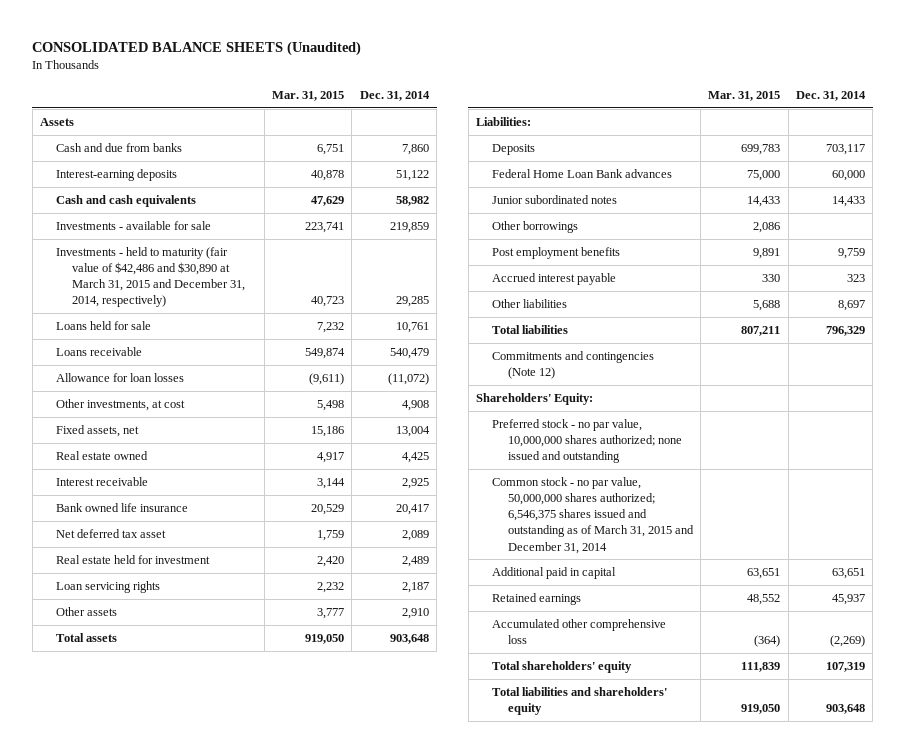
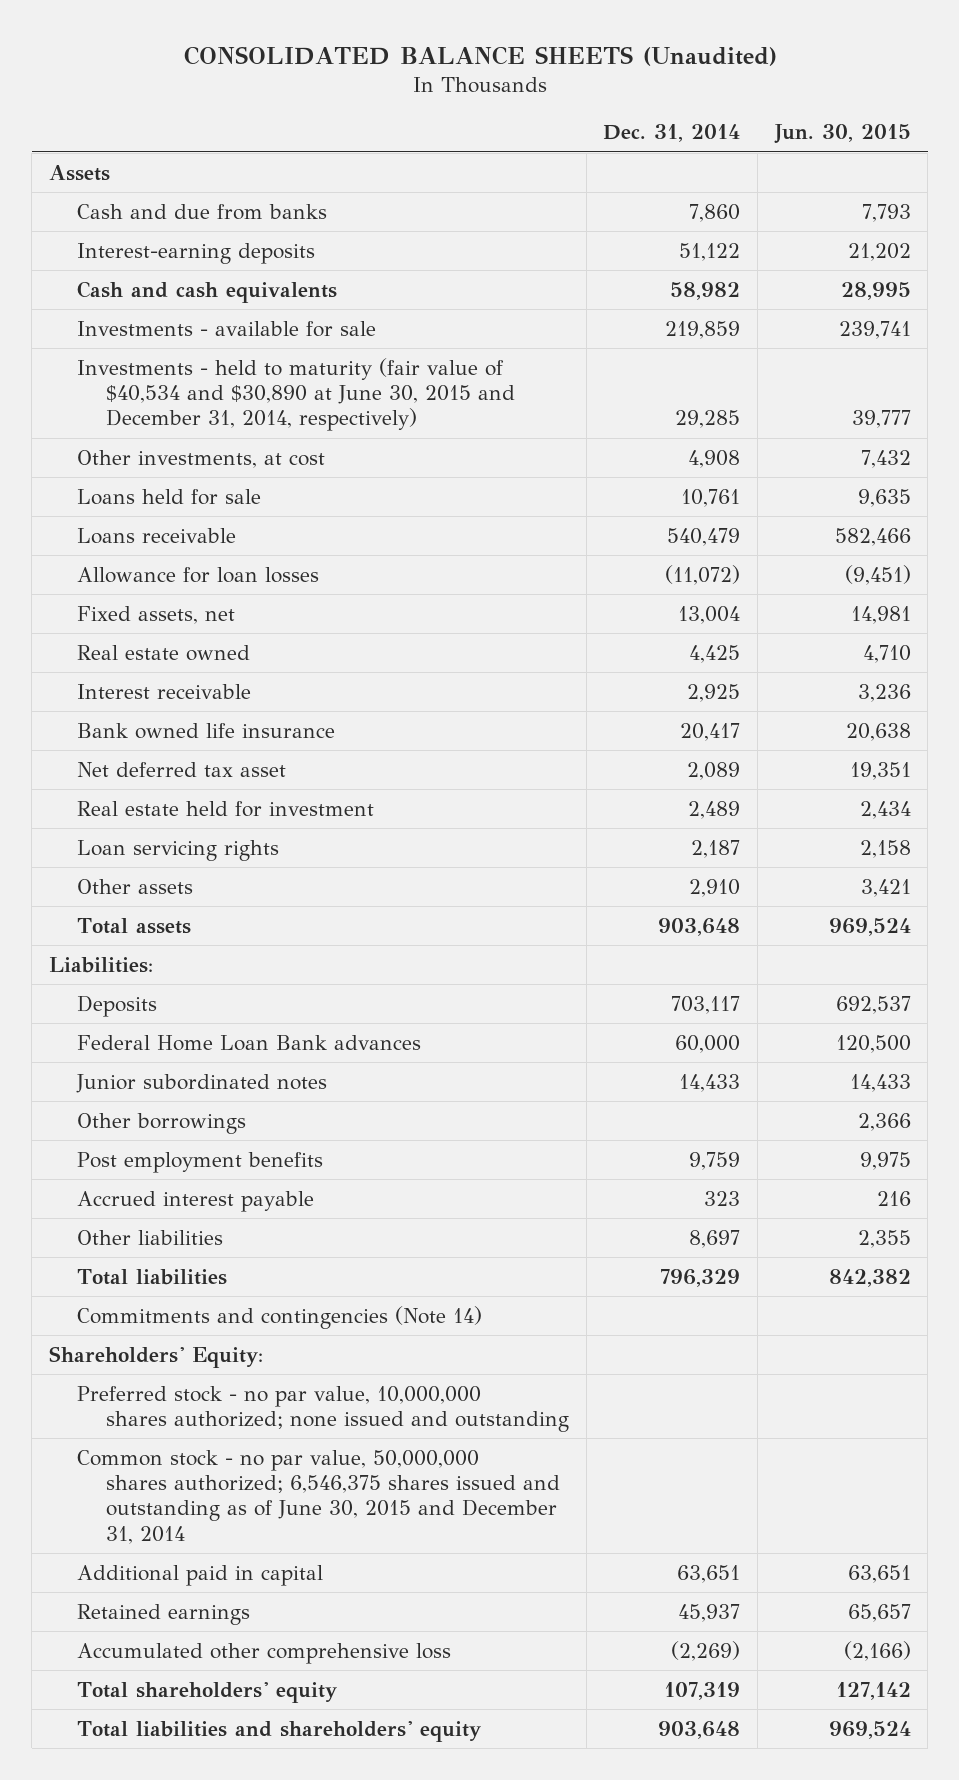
- | Mar. 31, 2015 | Dec. 31, 2014
+ | Dec. 31, 2014 | Jun. 30, 2015
- Investments - held to maturity (fair value of $42,486 and $30,890 at March 31, 2015 and December 31, 2014, respectively) | 40,723 | 29,285
+ Investments - held to maturity (fair value of $40,534 and $30,890 at June 30, 2015 and December 31, 2014, respectively) | 29,285 | 39,777
moved up: Other investments, at cost | 4,908 | 7,432
- Commitments and contingencies (Note 12)
+ Commitments and contingencies (Note 14)
- Common stock - no par value, 50,000,000 shares authorized; 6,546,375 shares issued and outstanding as of March 31, 2015 and December 31, 2014
+ Common stock - no par value, 50,000,000 shares authorized; 6,546,375 shares issued and outstanding as of June 30, 2015 and December 31, 2014

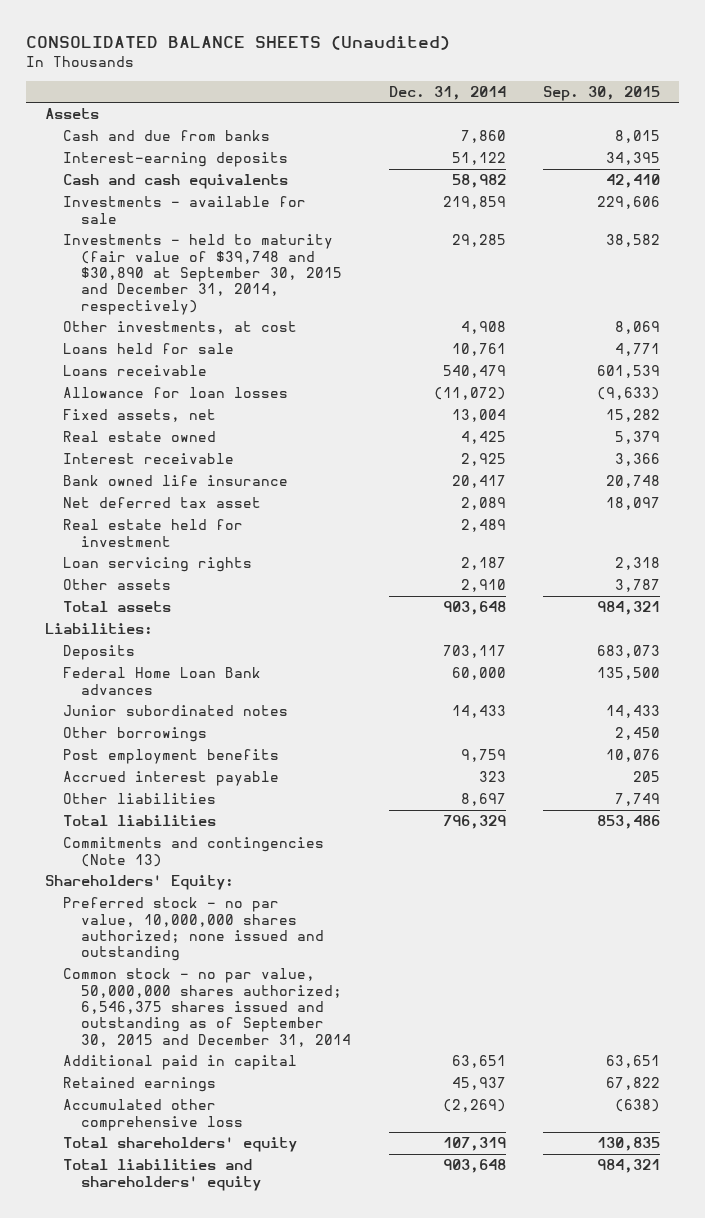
- | Dec. 31, 2014 | Jun. 30, 2015
+ | Dec. 31, 2014 | Sep. 30, 2015
- Investments - held to maturity (fair value of $40,534 and $30,890 at June 30, 2015 and December 31, 2014, respectively) | 29,285 | 39,777
+ Investments - held to maturity (fair value of $39,748 and $30,890 at September 30, 2015 and December 31, 2014, respectively) | 29,285 | 38,582
- Commitments and contingencies (Note 14)
+ Commitments and contingencies (Note 13)
- Common stock - no par value, 50,000,000 shares authorized; 6,546,375 shares issued and outstanding as of June 30, 2015 and December 31, 2014
+ Common stock - no par value, 50,000,000 shares authorized; 6,546,375 shares issued and outstanding as of September 30, 2015 and December 31, 2014

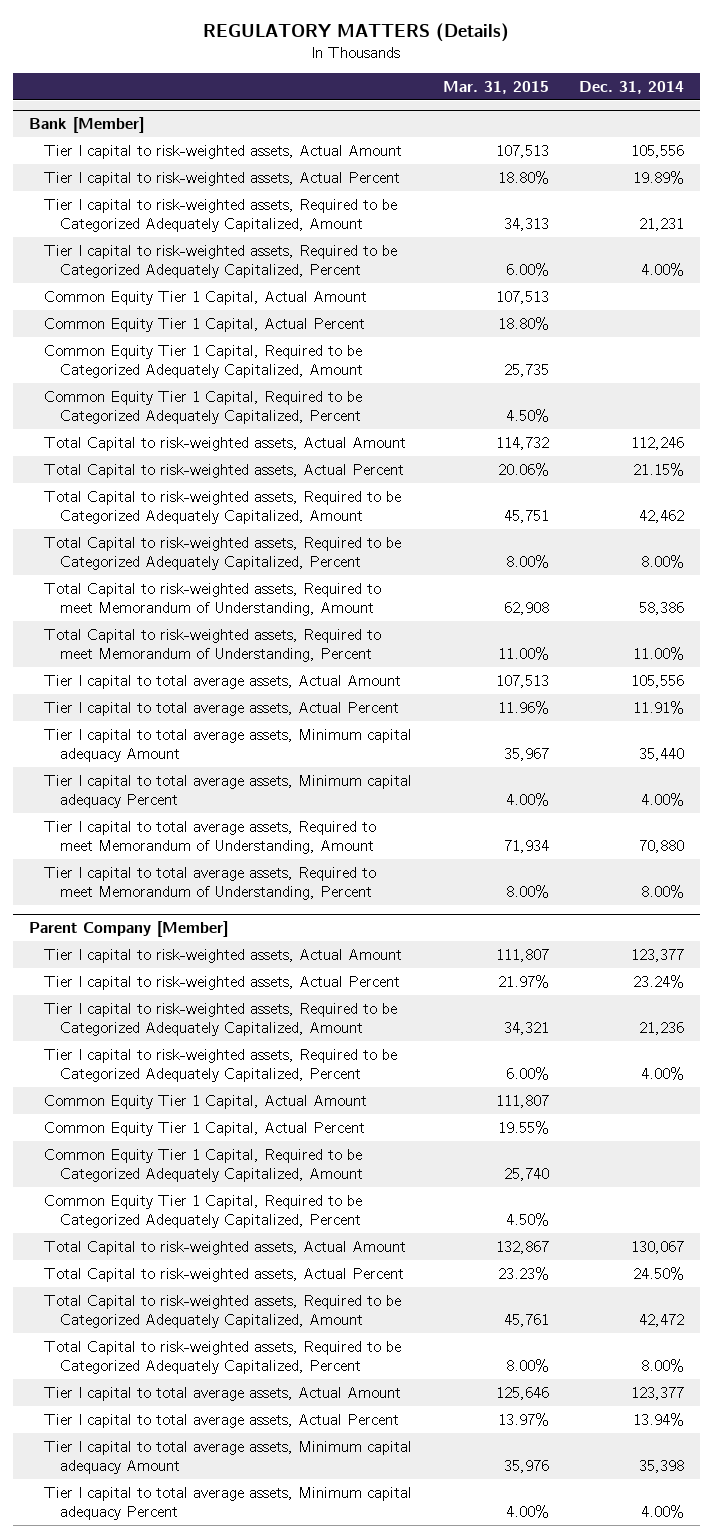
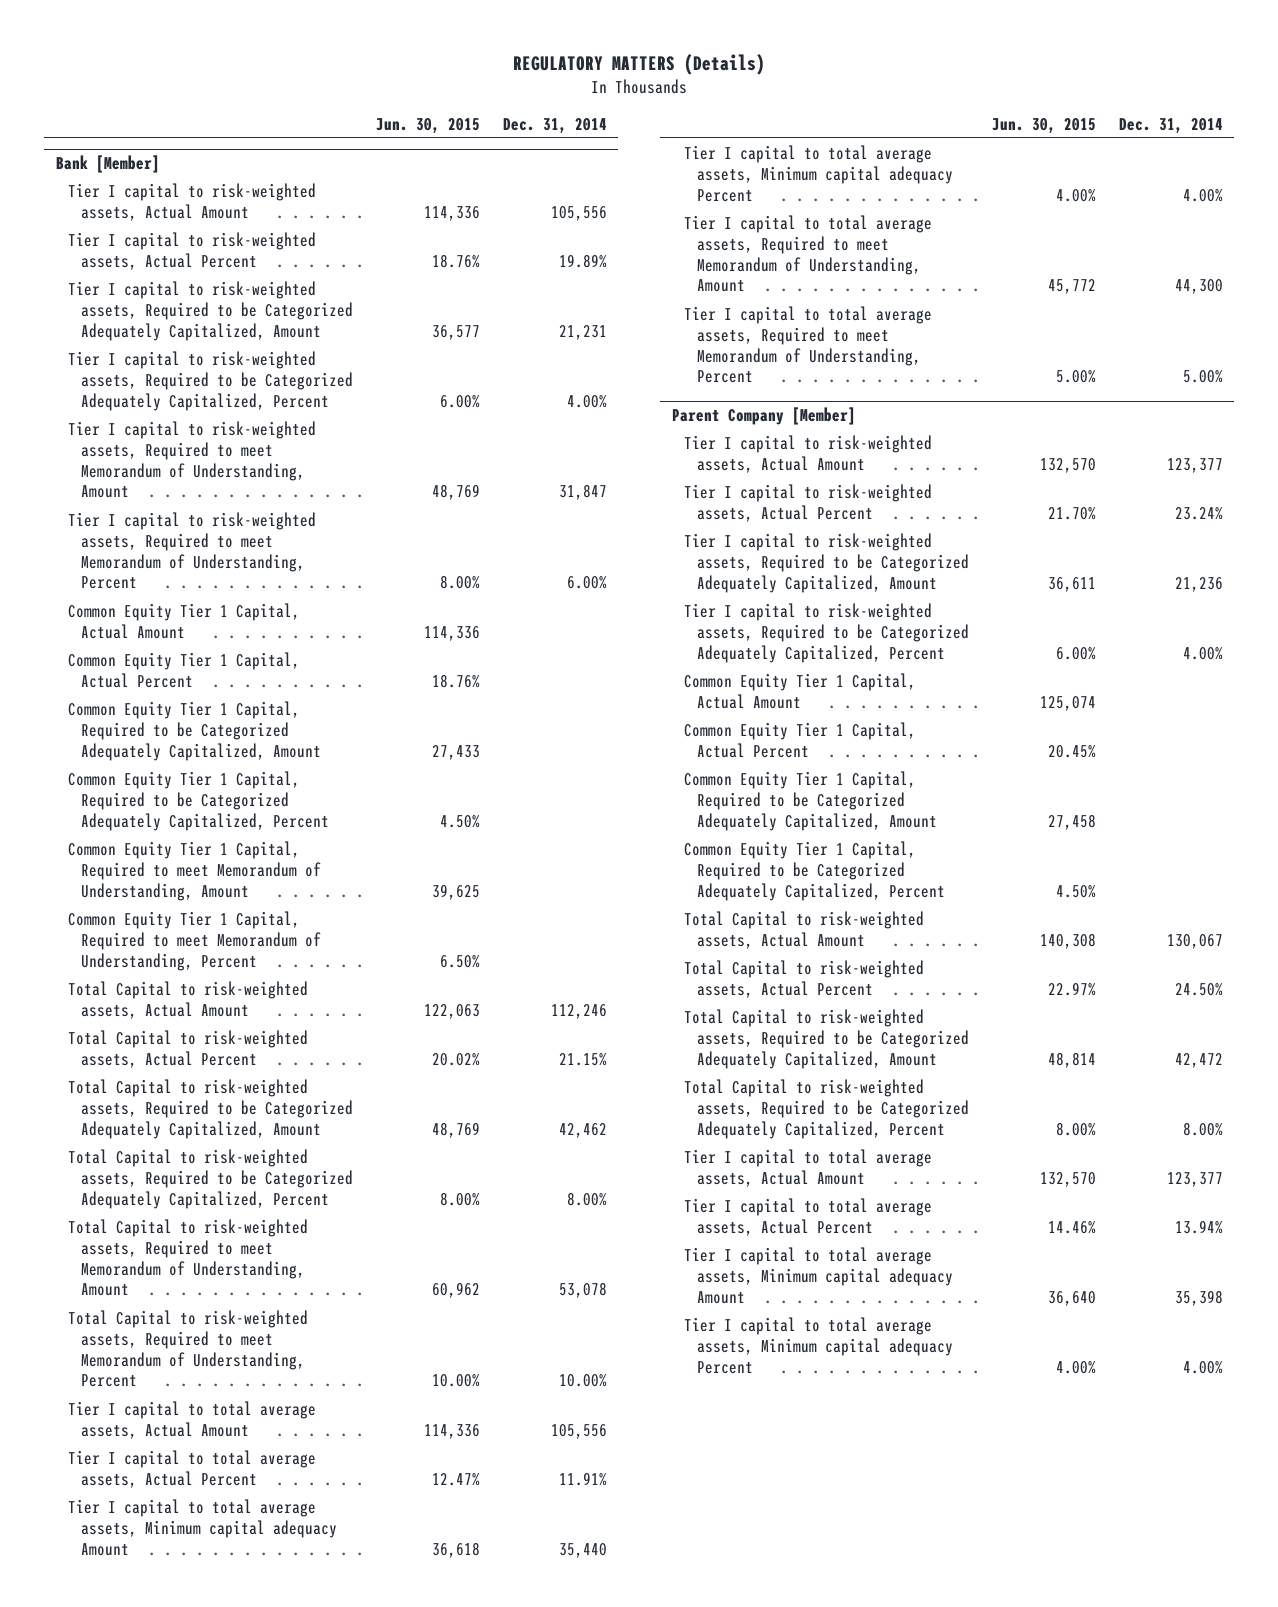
- | Mar. 31, 2015 | Dec. 31, 2014
+ | Jun. 30, 2015 | Dec. 31, 2014
@ Bank [Member]
+ Tier I capital to risk-weighted assets, Required to meet Memorandum of Understanding, Amount | 48,769 | 31,847
+ Tier I capital to risk-weighted assets, Required to meet Memorandum of Understanding, Percent | 8.00% | 6.00%
+ Common Equity Tier 1 Capital, Required to meet Memorandum of Understanding, Amount | 39,625 |
+ Common Equity Tier 1 Capital, Required to meet Memorandum of Understanding, Percent | 6.50% |
- Total Capital to risk-weighted assets, Required to meet Memorandum of Understanding, Amount | 62,908 | 58,386
- Total Capital to risk-weighted assets, Required to meet Memorandum of Understanding, Percent | 11.00% | 11.00%
+ Total Capital to risk-weighted assets, Required to meet Memorandum of Understanding, Amount | 60,962 | 53,078
+ Total Capital to risk-weighted assets, Required to meet Memorandum of Understanding, Percent | 10.00% | 10.00%
- Tier I capital to total average assets, Required to meet Memorandum of Understanding, Amount | 71,934 | 70,880
- Tier I capital to total average assets, Required to meet Memorandum of Understanding, Percent | 8.00% | 8.00%
+ Tier I capital to total average assets, Required to meet Memorandum of Understanding, Amount | 45,772 | 44,300
+ Tier I capital to total average assets, Required to meet Memorandum of Understanding, Percent | 5.00% | 5.00%

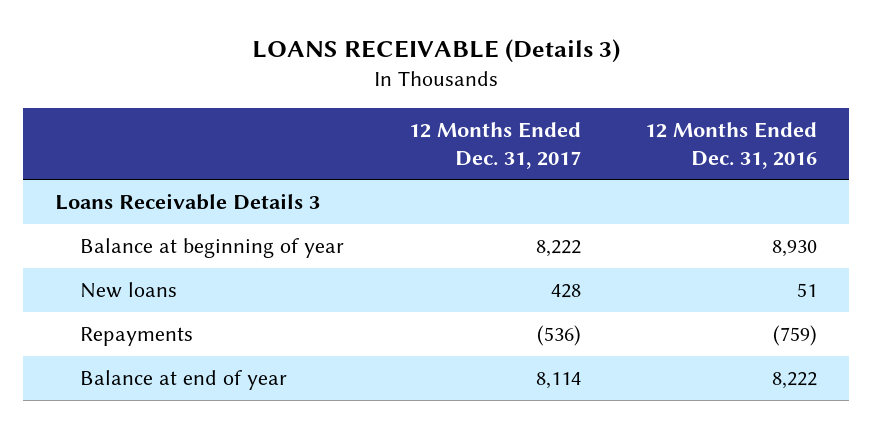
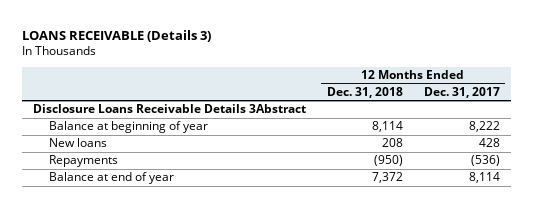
- | 12 Months Ended Dec. 31, 2017 | 12 Months Ended Dec. 31, 2016
+ | 12 Months Ended Dec. 31, 2018 | 12 Months Ended Dec. 31, 2017
- Loans Receivable Details 3
+ Disclosure Loans Receivable Details 3Abstract

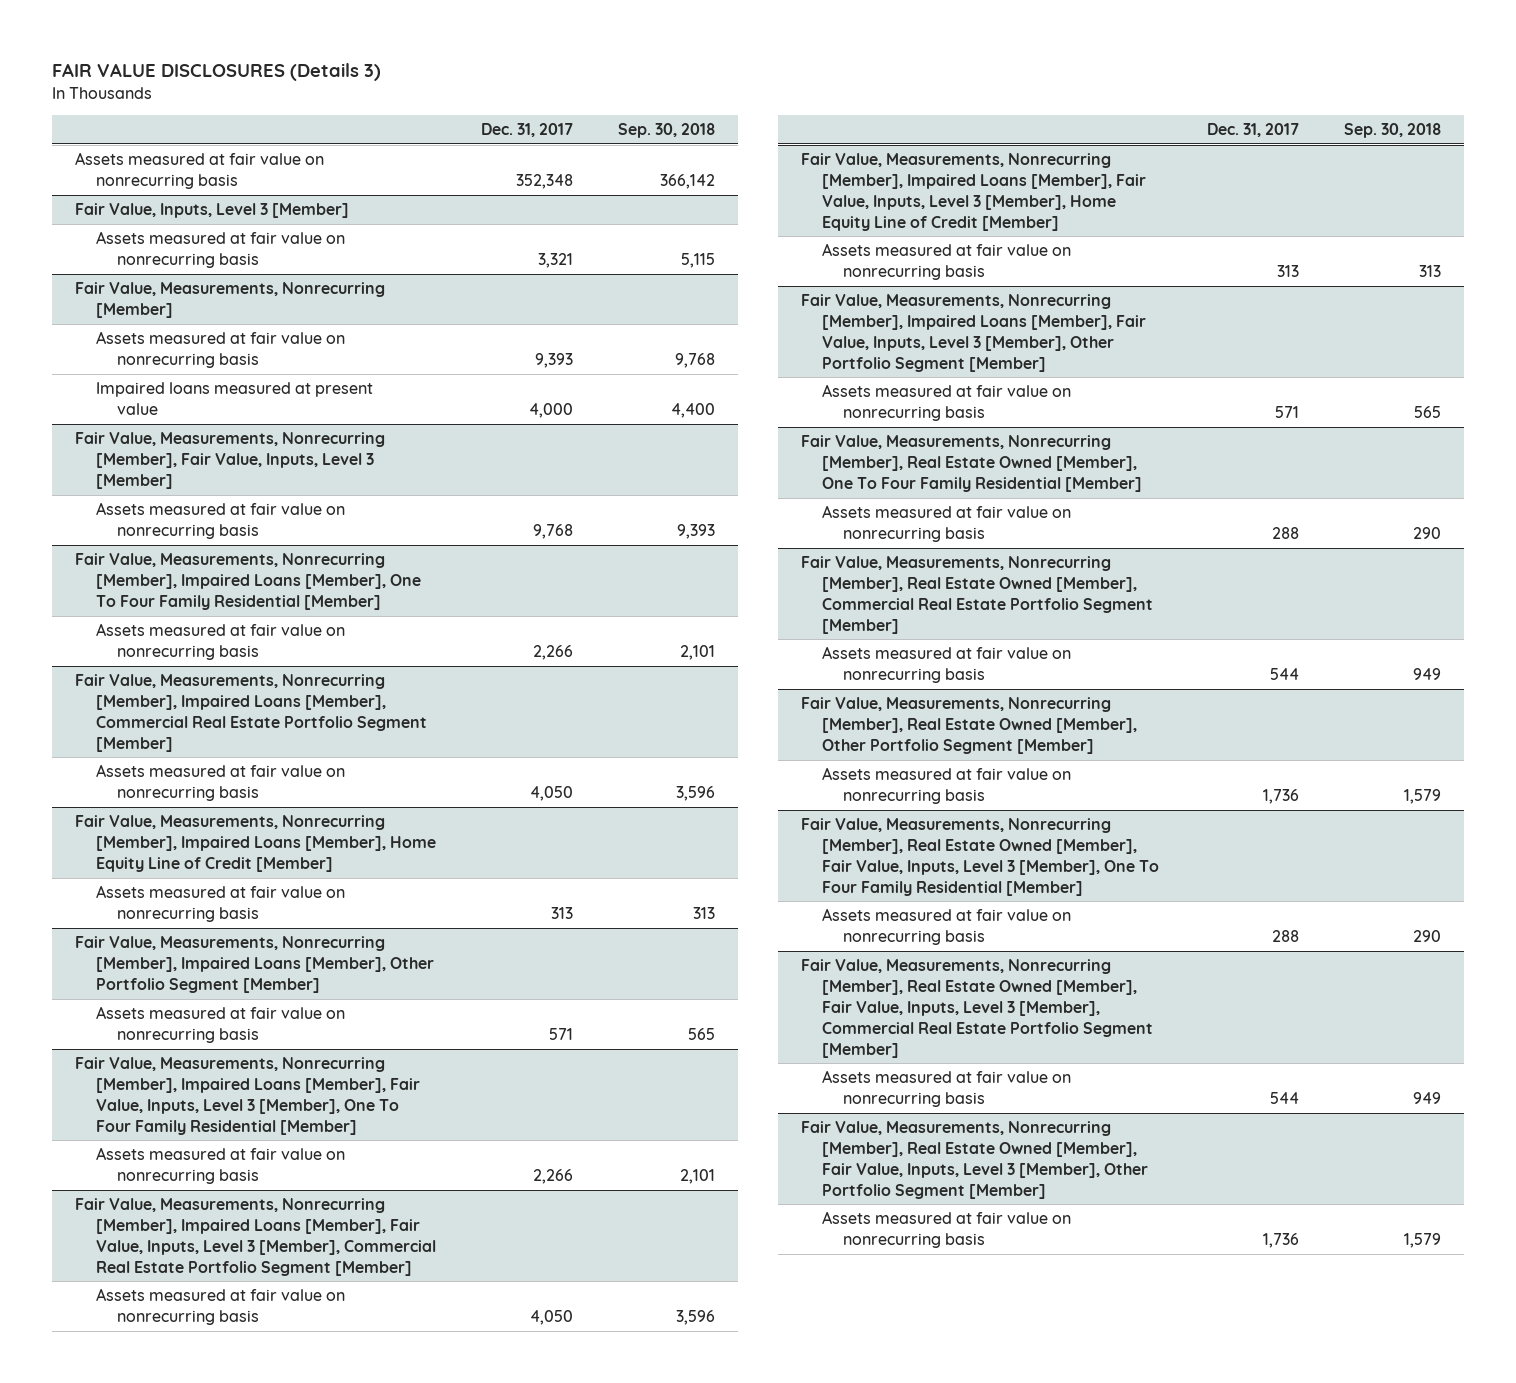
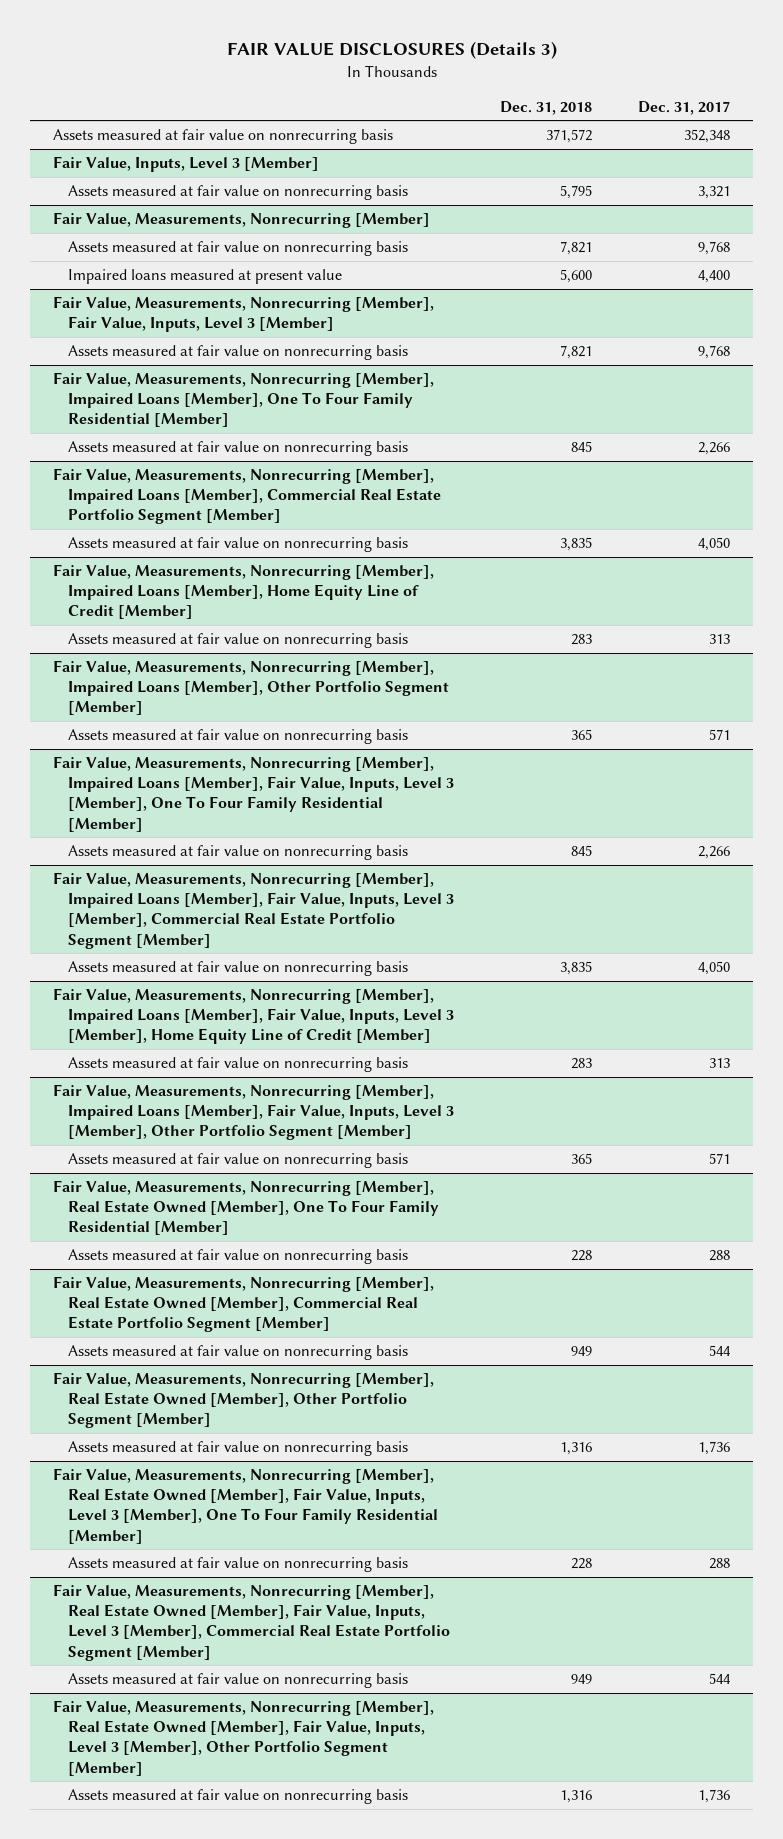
- | Dec. 31, 2017 | Sep. 30, 2018
+ | Dec. 31, 2018 | Dec. 31, 2017
@ Fair Value, Measurements, Nonrecurring [Member]
- Assets measured at fair value on nonrecurring basis | 9,393 | 9,768
- Impaired loans measured at present value | 4,000 | 4,400
+ Assets measured at fair value on nonrecurring basis | 7,821 | 9,768
+ Impaired loans measured at present value | 5,600 | 4,400

